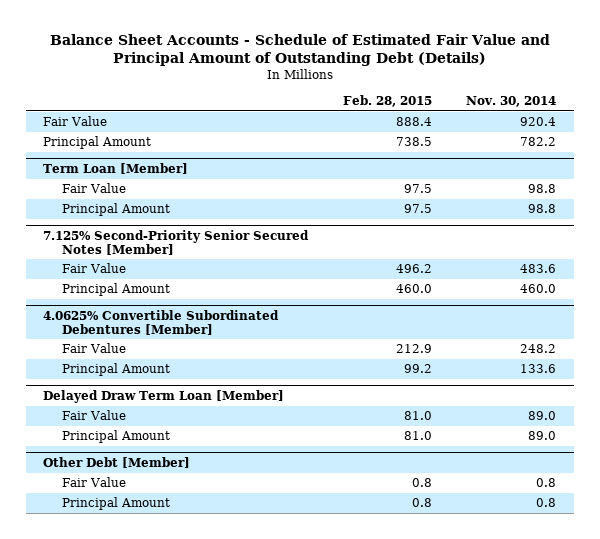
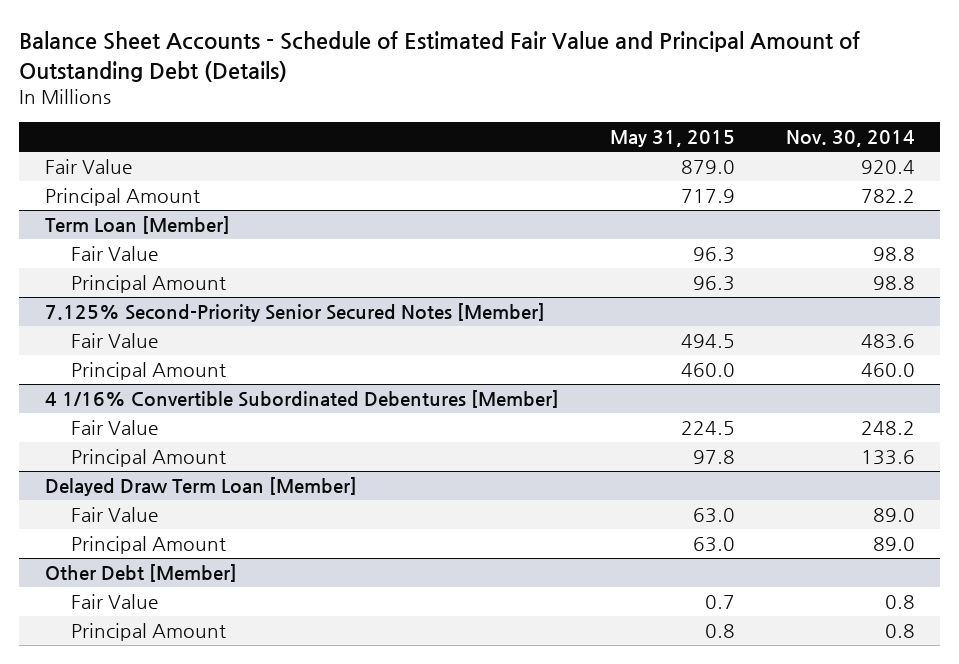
- | Feb. 28, 2015 | Nov. 30, 2014
+ | May 31, 2015 | Nov. 30, 2014
- 4.0625% Convertible Subordinated Debentures [Member]
+ 4 1/16% Convertible Subordinated Debentures [Member]

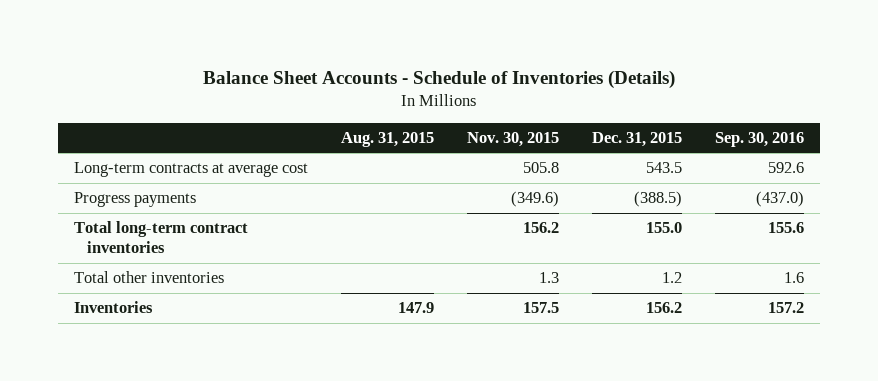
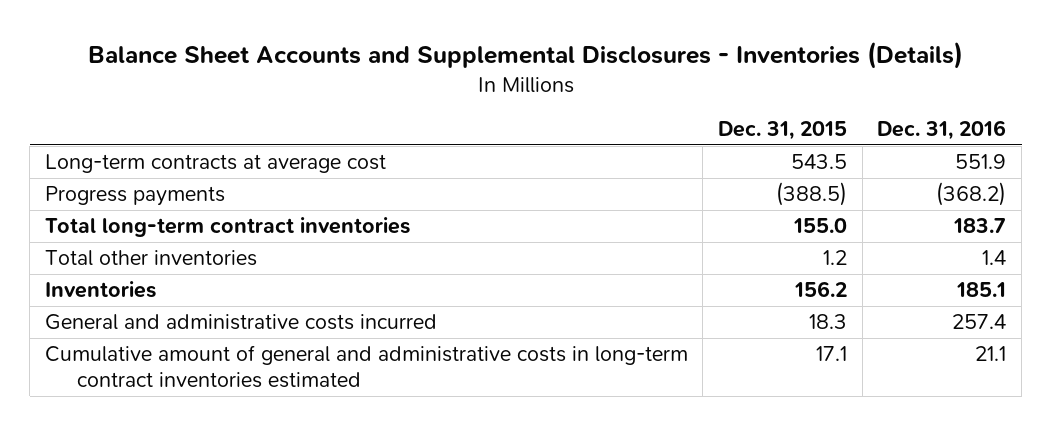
- Balance Sheet Accounts - Schedule of Inventories (Details)
+ Balance Sheet Accounts and Supplemental Disclosures - Inventories (Details)
- | Aug. 31, 2015 | Nov. 30, 2015 | Dec. 31, 2015 | Sep. 30, 2016
+ | Dec. 31, 2015 | Dec. 31, 2016
+ General and administrative costs incurred | 18.3 | 257.4
+ Cumulative amount of general and administrative costs in long-term contract inventories estimated | 17.1 | 21.1

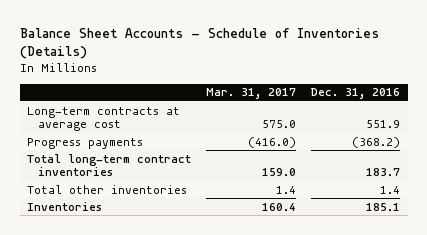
- Balance Sheet Accounts and Supplemental Disclosures - Inventories (Details)
+ Balance Sheet Accounts - Schedule of Inventories (Details)
- | Dec. 31, 2015 | Dec. 31, 2016
+ | Mar. 31, 2017 | Dec. 31, 2016
- General and administrative costs incurred | 18.3 | 257.4
- Cumulative amount of general and administrative costs in long-term contract inventories estimated | 17.1 | 21.1

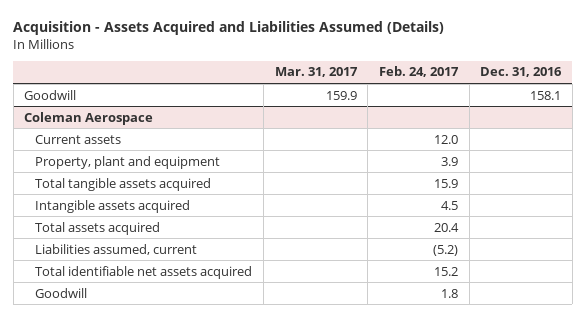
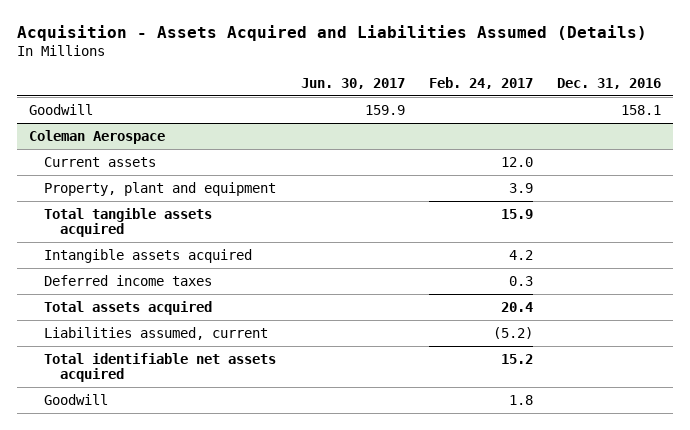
- | Mar. 31, 2017 | Feb. 24, 2017 | Dec. 31, 2016
+ | Jun. 30, 2017 | Feb. 24, 2017 | Dec. 31, 2016
@ Coleman Aerospace
- Intangible assets acquired | | 4.5 |
+ Intangible assets acquired | | 4.2 |
+ Deferred income taxes | | 0.3 |

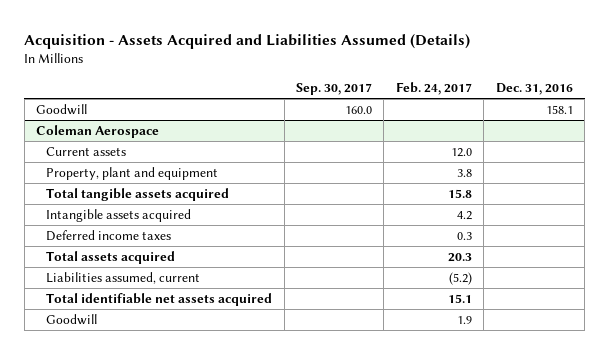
- | Jun. 30, 2017 | Feb. 24, 2017 | Dec. 31, 2016
+ | Sep. 30, 2017 | Feb. 24, 2017 | Dec. 31, 2016
@ Coleman Aerospace
- Property, plant and equipment | | 3.9 |
- Total tangible assets acquired | | 15.9 |
+ Property, plant and equipment | | 3.8 |
+ Total tangible assets acquired | | 15.8 |
- Total assets acquired | | 20.4 |
+ Total assets acquired | | 20.3 |
- Total identifiable net assets acquired | | 15.2 |
- Goodwill | | 1.8 |
+ Total identifiable net assets acquired | | 15.1 |
+ Goodwill | | 1.9 |

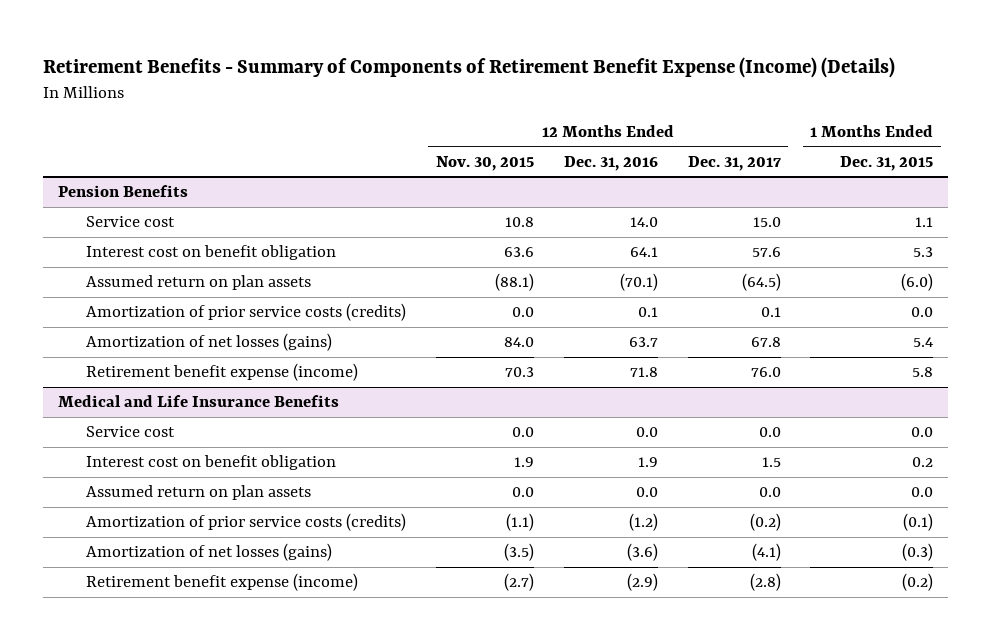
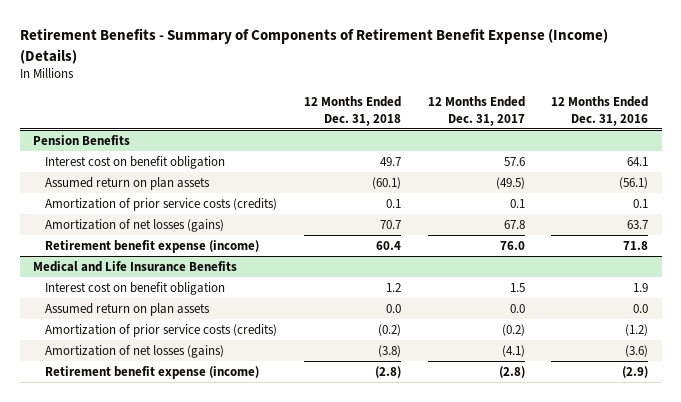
- | 12 Months Ended Nov. 30, 2015 | 12 Months Ended Dec. 31, 2016 | 12 Months Ended Dec. 31, 2017 | 1 Months Ended Dec. 31, 2015
+ | 12 Months Ended Dec. 31, 2018 | 12 Months Ended Dec. 31, 2017 | 12 Months Ended Dec. 31, 2016
@ Pension Benefits
- Service cost | 10.8 | 14.0 | 15.0 | 1.1
- Assumed return on plan assets | (88.1) | (70.1) | (64.5) | (6.0)
+ Assumed return on plan assets | (60.1) | (49.5) | (56.1)
@ Medical and Life Insurance Benefits
- Service cost | 0.0 | 0.0 | 0.0 | 0.0

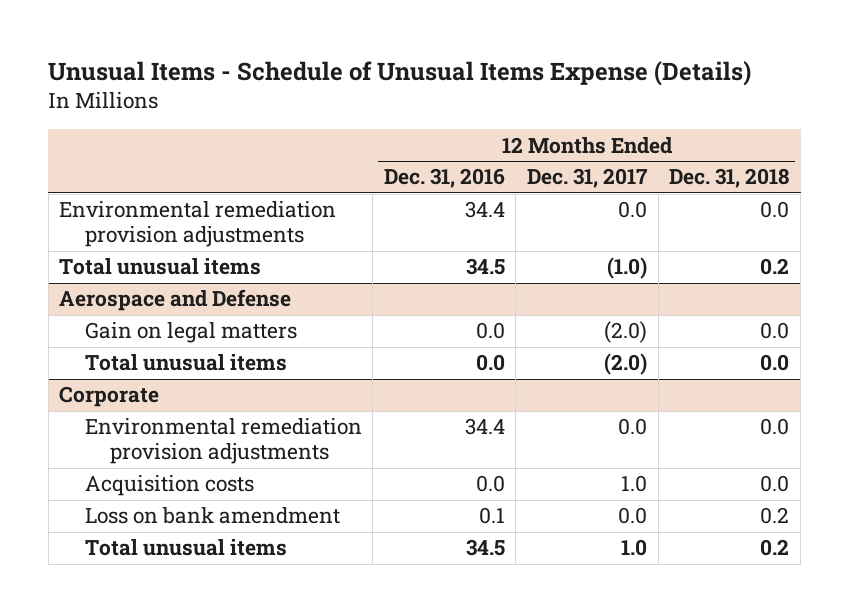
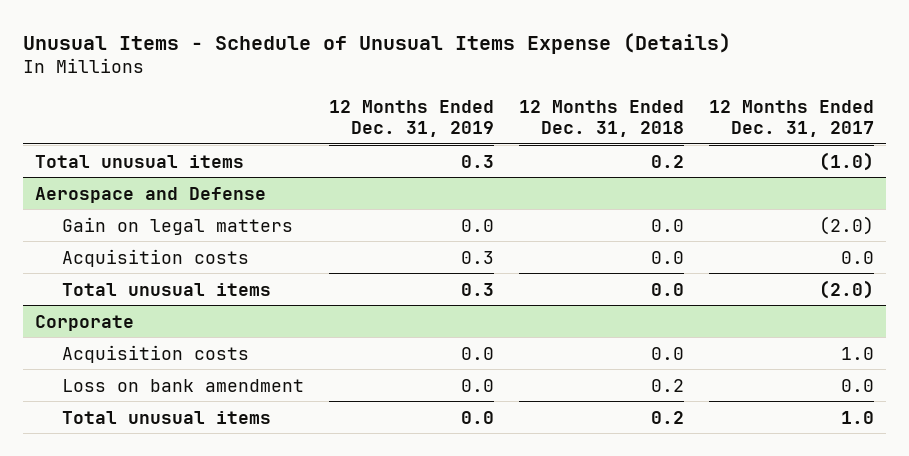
- | 12 Months Ended Dec. 31, 2016 | 12 Months Ended Dec. 31, 2017 | 12 Months Ended Dec. 31, 2018
+ | 12 Months Ended Dec. 31, 2019 | 12 Months Ended Dec. 31, 2018 | 12 Months Ended Dec. 31, 2017
- Environmental remediation provision adjustments | 34.4 | 0.0 | 0.0
@ Aerospace and Defense
+ Acquisition costs | 0.3 | 0.0 | 0.0
@ Corporate
- Environmental remediation provision adjustments | 34.4 | 0.0 | 0.0

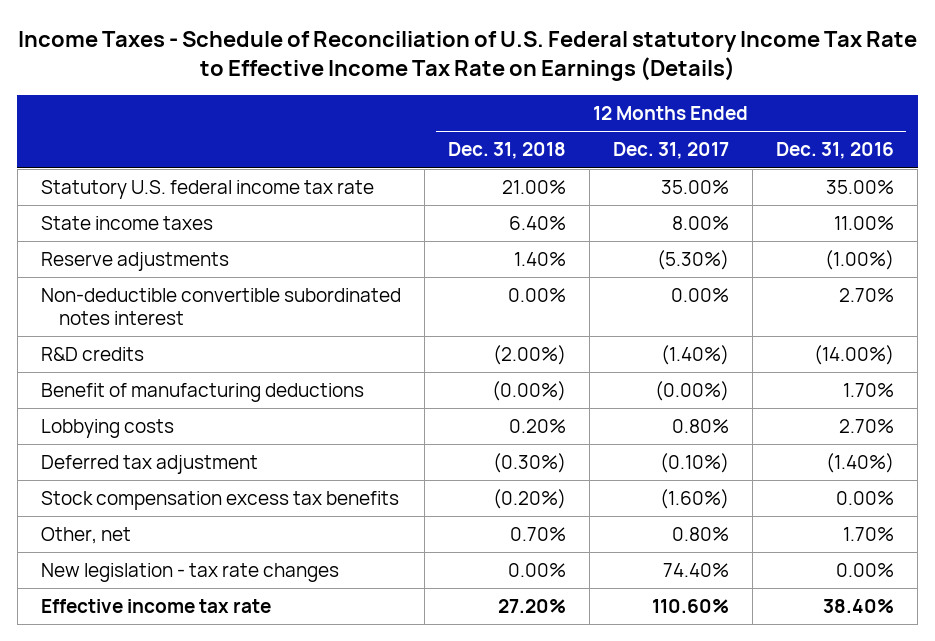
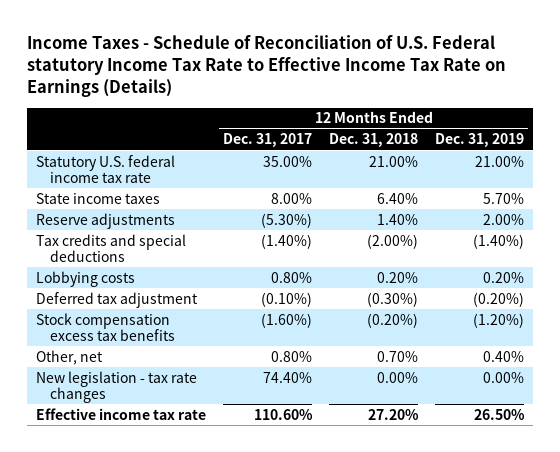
- | 12 Months Ended Dec. 31, 2018 | 12 Months Ended Dec. 31, 2017 | 12 Months Ended Dec. 31, 2016
+ | 12 Months Ended Dec. 31, 2017 | 12 Months Ended Dec. 31, 2018 | 12 Months Ended Dec. 31, 2019
- Non-deductible convertible subordinated notes interest | 0.00% | 0.00% | 2.70%
- R&D credits | (2.00%) | (1.40%) | (14.00%)
- Benefit of manufacturing deductions | (0.00%) | (0.00%) | 1.70%
+ Tax credits and special deductions | (1.40%) | (2.00%) | (1.40%)

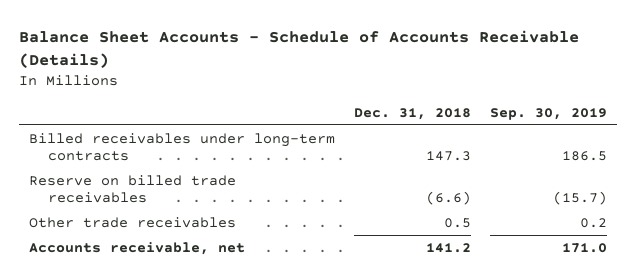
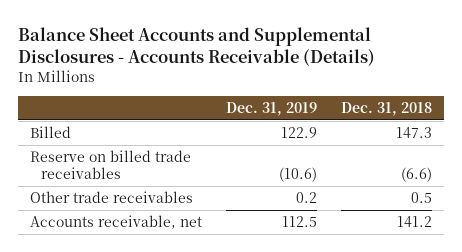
- Balance Sheet Accounts - Schedule of Accounts Receivable (Details)
+ Balance Sheet Accounts and Supplemental Disclosures - Accounts Receivable (Details)
- | Dec. 31, 2018 | Sep. 30, 2019
+ | Dec. 31, 2019 | Dec. 31, 2018
- Billed receivables under long-term contracts | 147.3 | 186.5
+ Billed | 122.9 | 147.3

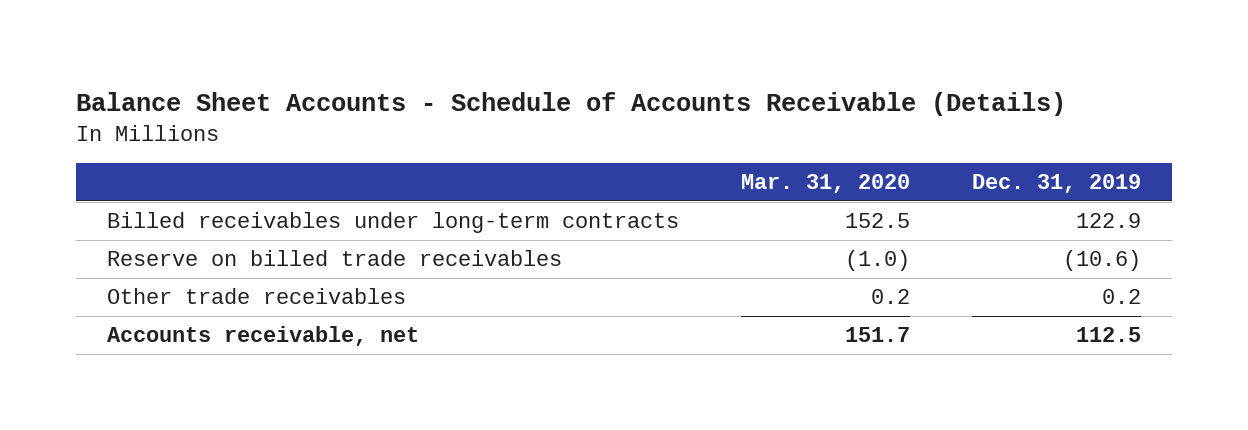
- Balance Sheet Accounts and Supplemental Disclosures - Accounts Receivable (Details)
+ Balance Sheet Accounts - Schedule of Accounts Receivable (Details)
- | Dec. 31, 2019 | Dec. 31, 2018
+ | Mar. 31, 2020 | Dec. 31, 2019
- Billed | 122.9 | 147.3
+ Billed receivables under long-term contracts | 152.5 | 122.9

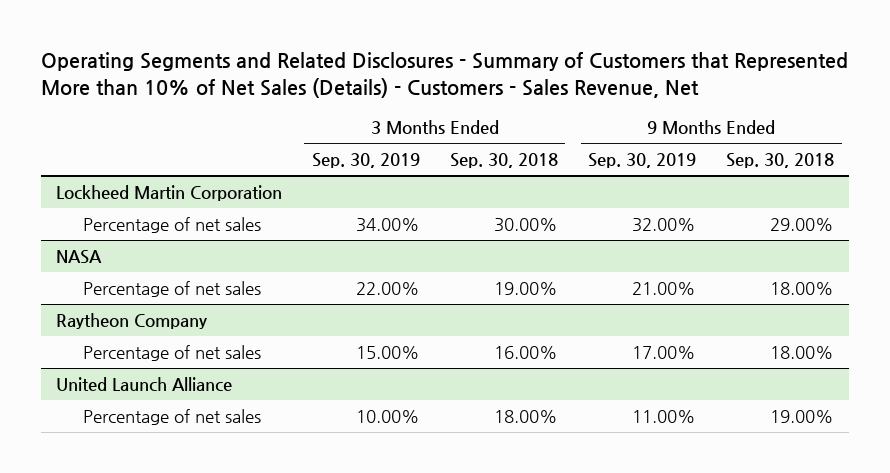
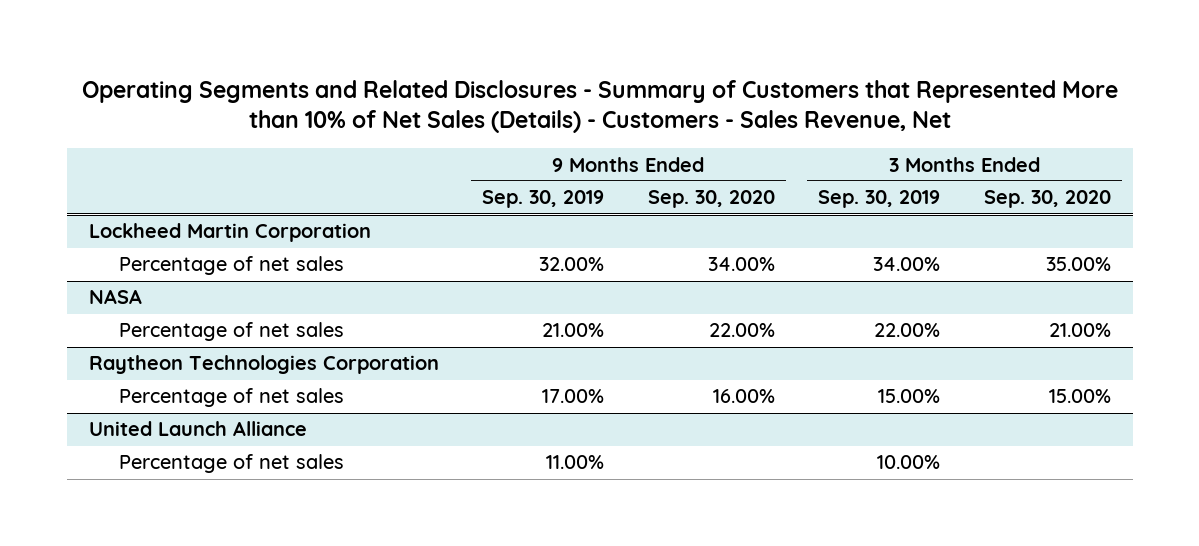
- | 3 Months Ended Sep. 30, 2019 | 3 Months Ended Sep. 30, 2018 | 9 Months Ended Sep. 30, 2019 | 9 Months Ended Sep. 30, 2018
+ | 9 Months Ended Sep. 30, 2019 | 9 Months Ended Sep. 30, 2020 | 3 Months Ended Sep. 30, 2019 | 3 Months Ended Sep. 30, 2020
- Raytheon Company
+ Raytheon Technologies Corporation

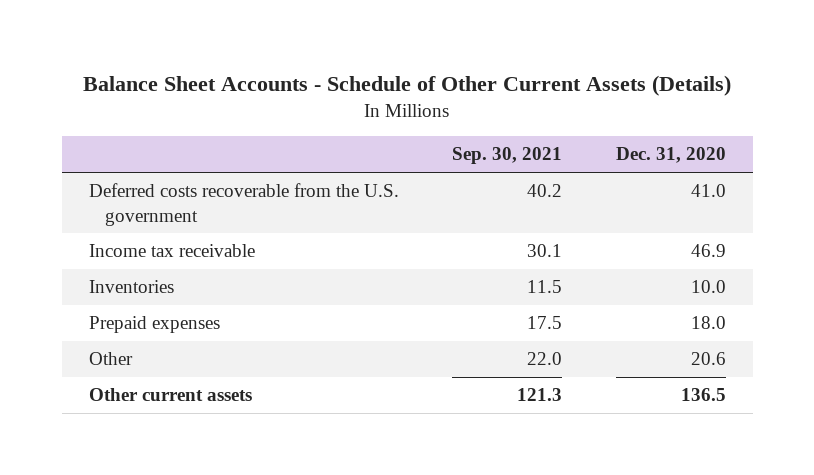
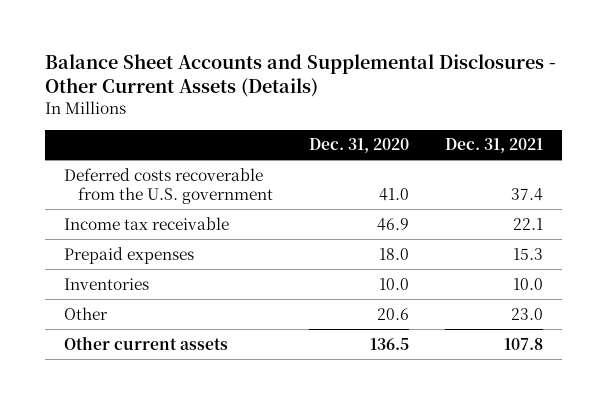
- Balance Sheet Accounts - Schedule of Other Current Assets (Details)
+ Balance Sheet Accounts and Supplemental Disclosures - Other Current Assets (Details)
- | Sep. 30, 2021 | Dec. 31, 2020
+ | Dec. 31, 2020 | Dec. 31, 2021
moved down: Inventories | 10.0 | 10.0

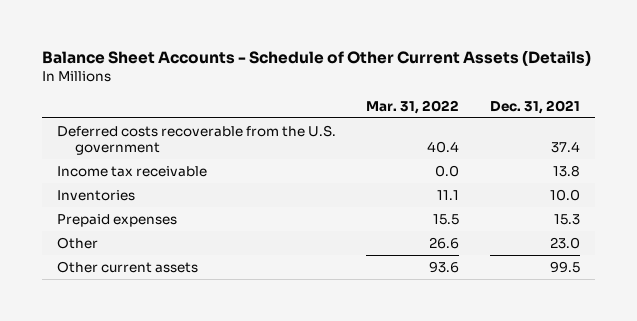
- Balance Sheet Accounts and Supplemental Disclosures - Other Current Assets (Details)
+ Balance Sheet Accounts - Schedule of Other Current Assets (Details)
- | Dec. 31, 2020 | Dec. 31, 2021
+ | Mar. 31, 2022 | Dec. 31, 2021
- Income tax receivable | 46.9 | 22.1
+ Income tax receivable | 0.0 | 13.8
moved down: Prepaid expenses | 15.5 | 15.3
- Other current assets | 136.5 | 107.8
+ Other current assets | 93.6 | 99.5

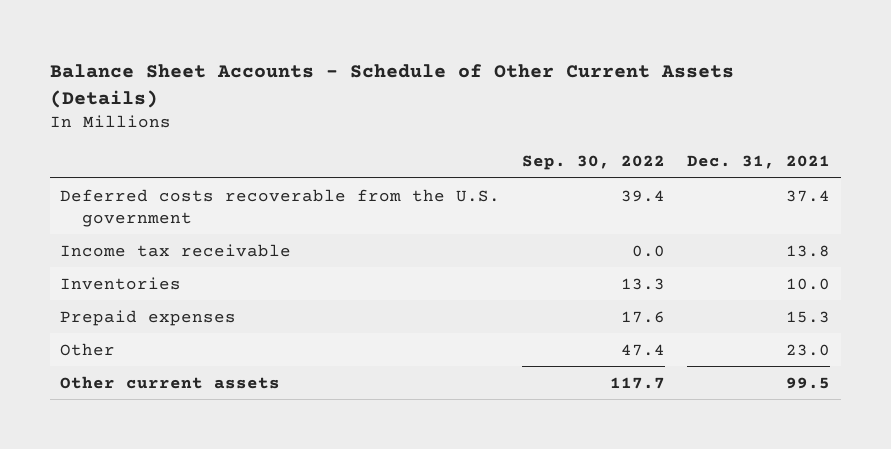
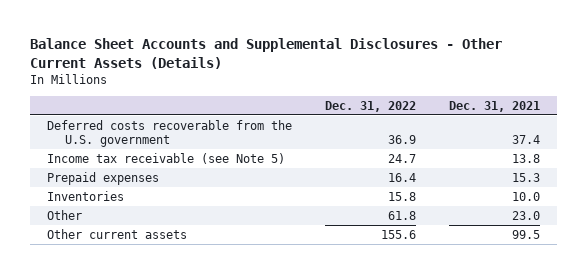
- Balance Sheet Accounts - Schedule of Other Current Assets (Details)
+ Balance Sheet Accounts and Supplemental Disclosures - Other Current Assets (Details)
- | Sep. 30, 2022 | Dec. 31, 2021
+ | Dec. 31, 2022 | Dec. 31, 2021
- Income tax receivable | 0.0 | 13.8
+ Income tax receivable (see Note 5) | 24.7 | 13.8
moved down: Inventories | 15.8 | 10.0

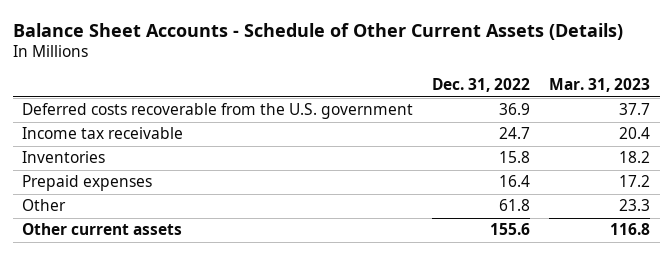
- Balance Sheet Accounts and Supplemental Disclosures - Other Current Assets (Details)
+ Balance Sheet Accounts - Schedule of Other Current Assets (Details)
- | Dec. 31, 2022 | Dec. 31, 2021
+ | Dec. 31, 2022 | Mar. 31, 2023
- Income tax receivable (see Note 5) | 24.7 | 13.8
+ Income tax receivable | 24.7 | 20.4
moved down: Prepaid expenses | 16.4 | 17.2

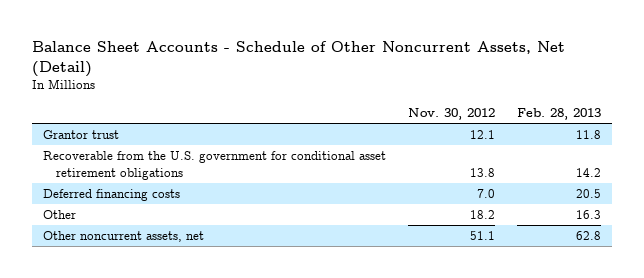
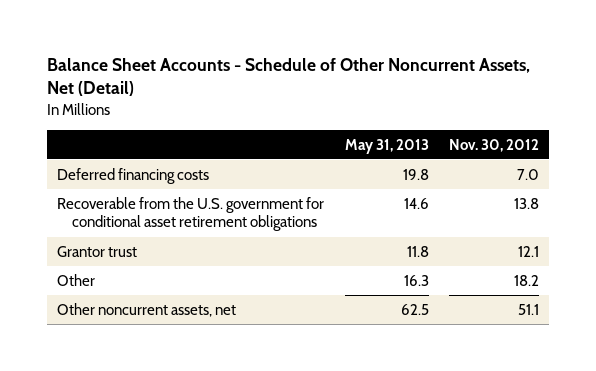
- | Nov. 30, 2012 | Feb. 28, 2013
+ | May 31, 2013 | Nov. 30, 2012
moved down: Recoverable from the U.S. government for conditional asset retirement obligations | 14.6 | 13.8
moved down: Grantor trust | 11.8 | 12.1

